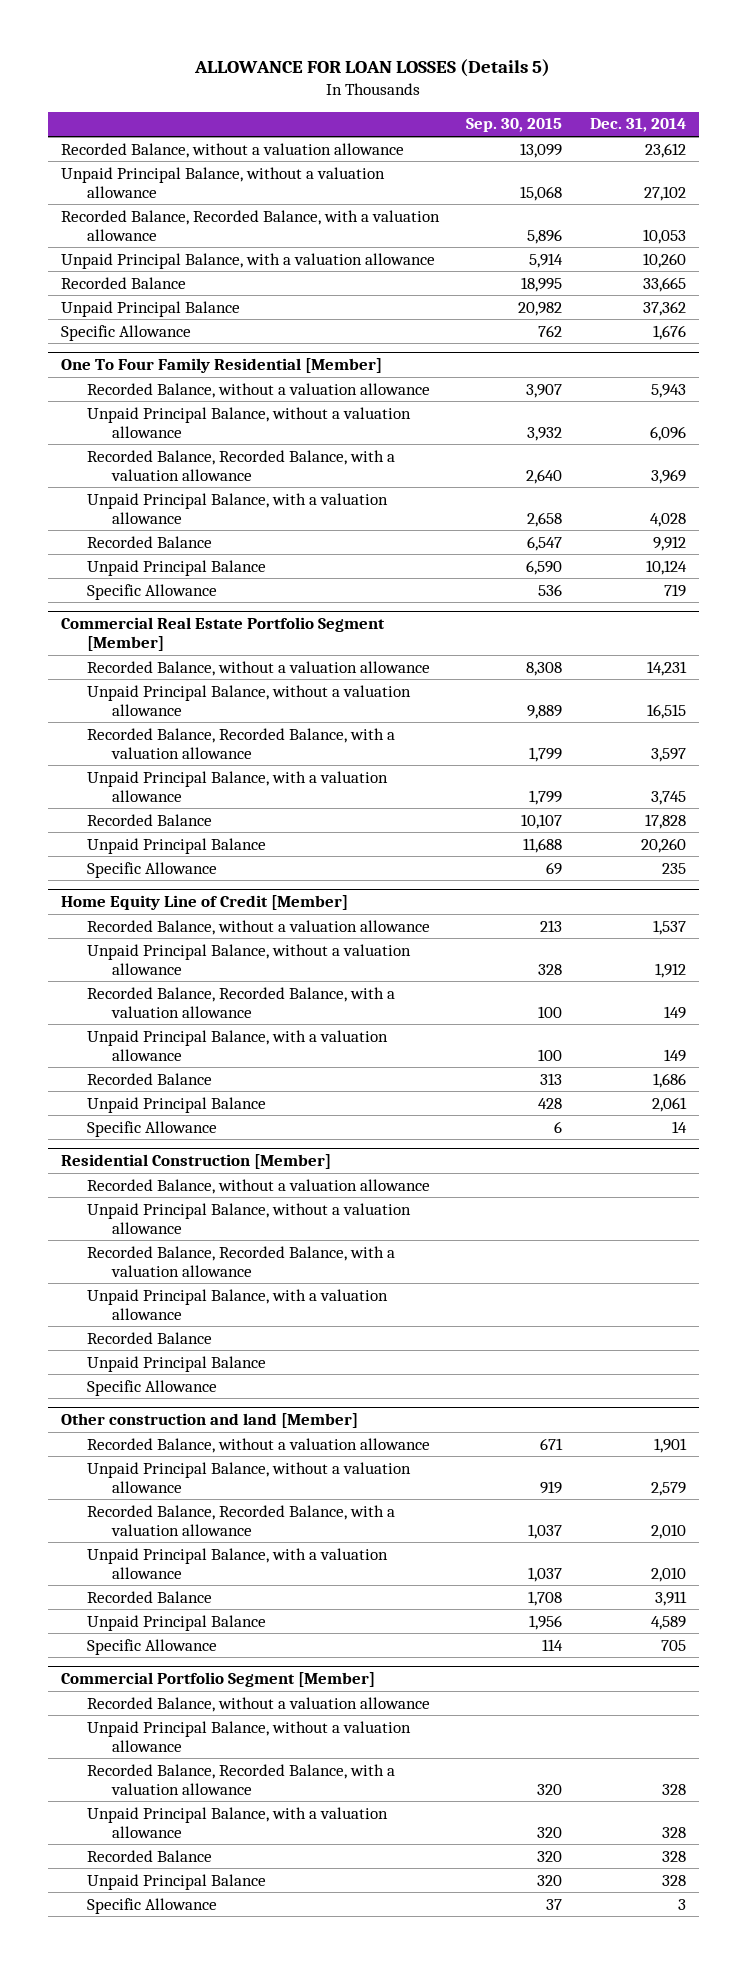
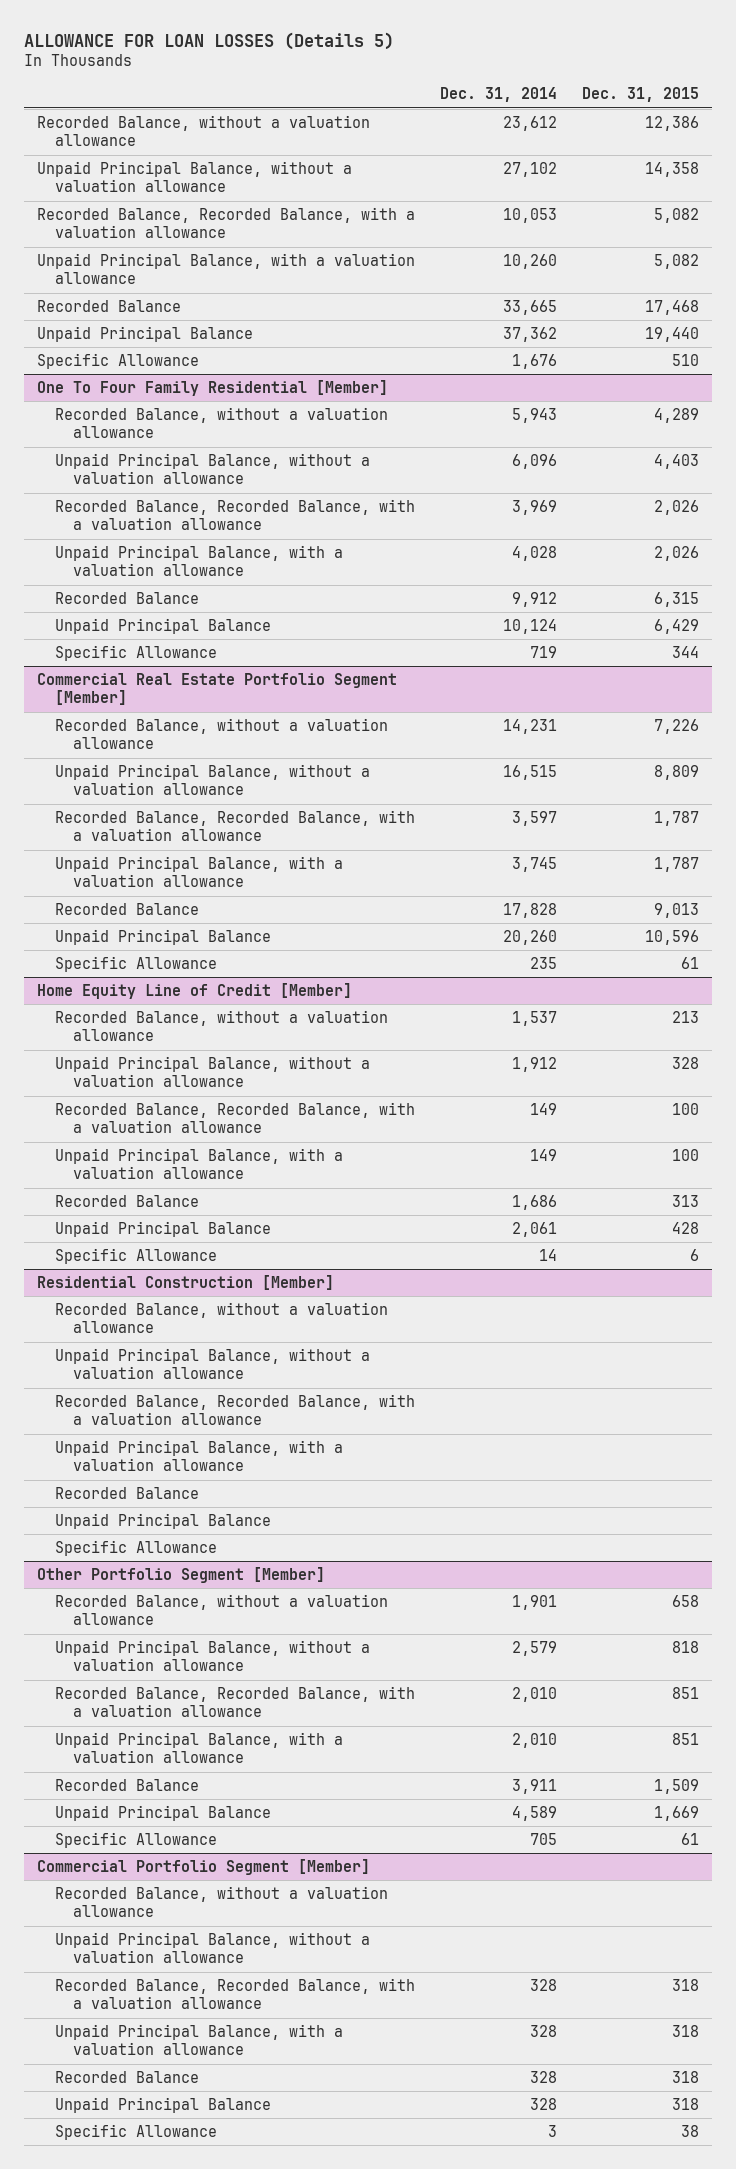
- | Sep. 30, 2015 | Dec. 31, 2014
+ | Dec. 31, 2014 | Dec. 31, 2015
- Other construction and land [Member]
+ Other Portfolio Segment [Member]

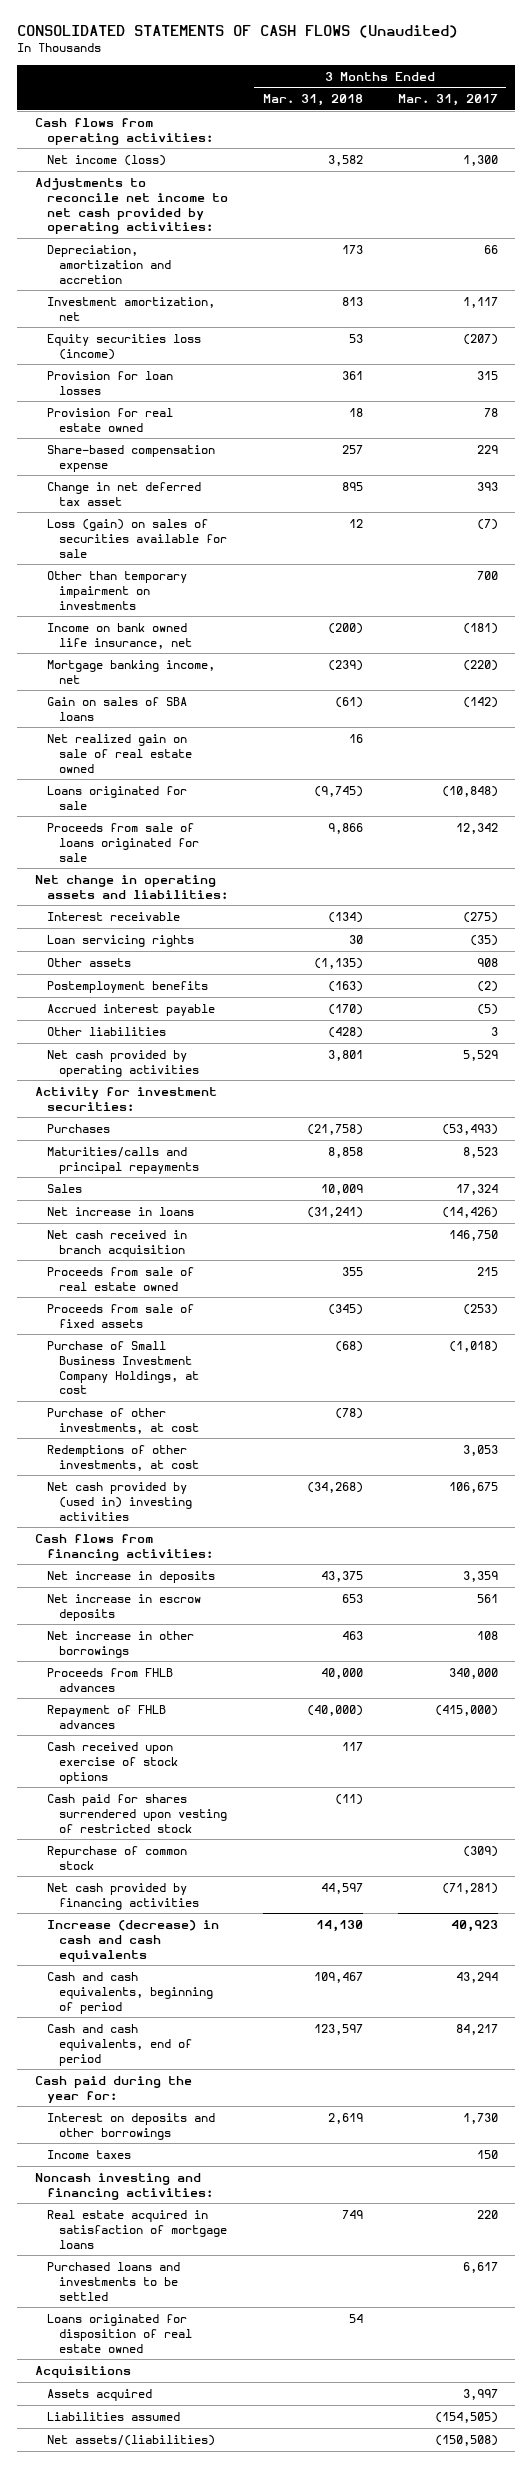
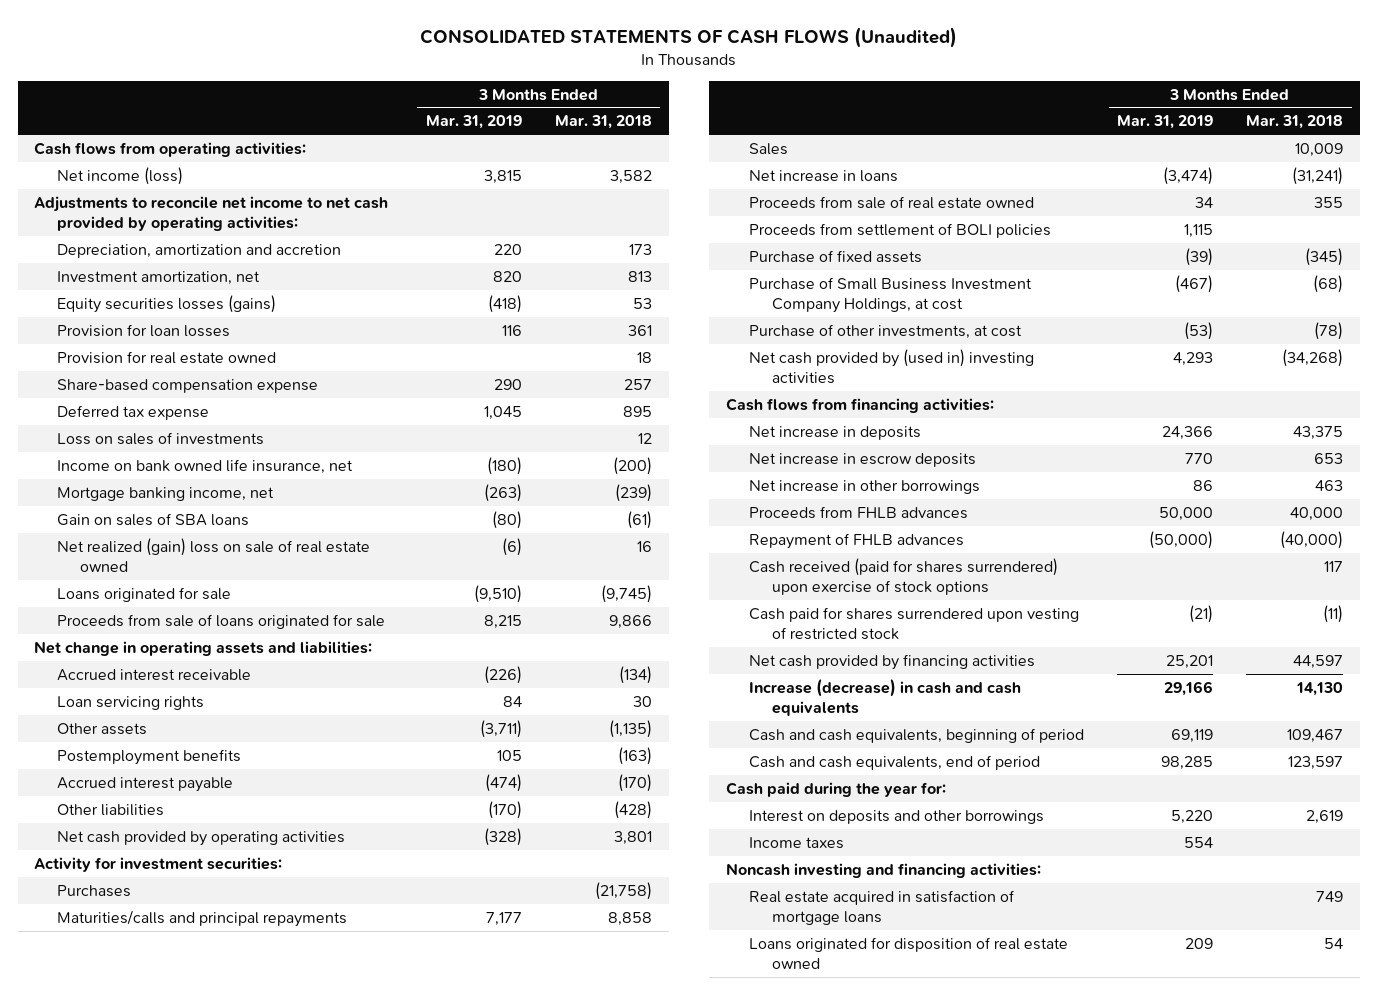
- | 3 Months Ended Mar. 31, 2018 | 3 Months Ended Mar. 31, 2017
+ | 3 Months Ended Mar. 31, 2019 | 3 Months Ended Mar. 31, 2018
- Equity securities loss (income) | 53 | (207)
+ Equity securities losses (gains) | (418) | 53
- Change in net deferred tax asset | 895 | 393
- Loss (gain) on sales of securities available for sale | 12 | (7)
- Other than temporary impairment on investments | | 700
+ Deferred tax expense | 1,045 | 895
+ Loss on sales of investments | | 12
- Net realized gain on sale of real estate owned | 16 |
+ Net realized (gain) loss on sale of real estate owned | (6) | 16
- Interest receivable | (134) | (275)
+ Accrued interest receivable | (226) | (134)
- Net cash received in branch acquisition | | 146,750
- Proceeds from sale of fixed assets | (345) | (253)
+ Proceeds from settlement of BOLI policies | 1,115 |
+ Purchase of fixed assets | (39) | (345)
- Redemptions of other investments, at cost | | 3,053
- Cash received upon exercise of stock options | 117 |
+ Cash received (paid for shares surrendered) upon exercise of stock options | | 117
- Repurchase of common stock | | (309)
- Purchased loans and investments to be settled | | 6,617
- Acquisitions
- Assets acquired | | 3,997
- Liabilities assumed | | (154,505)
- Net assets/(liabilities) | | (150,508)

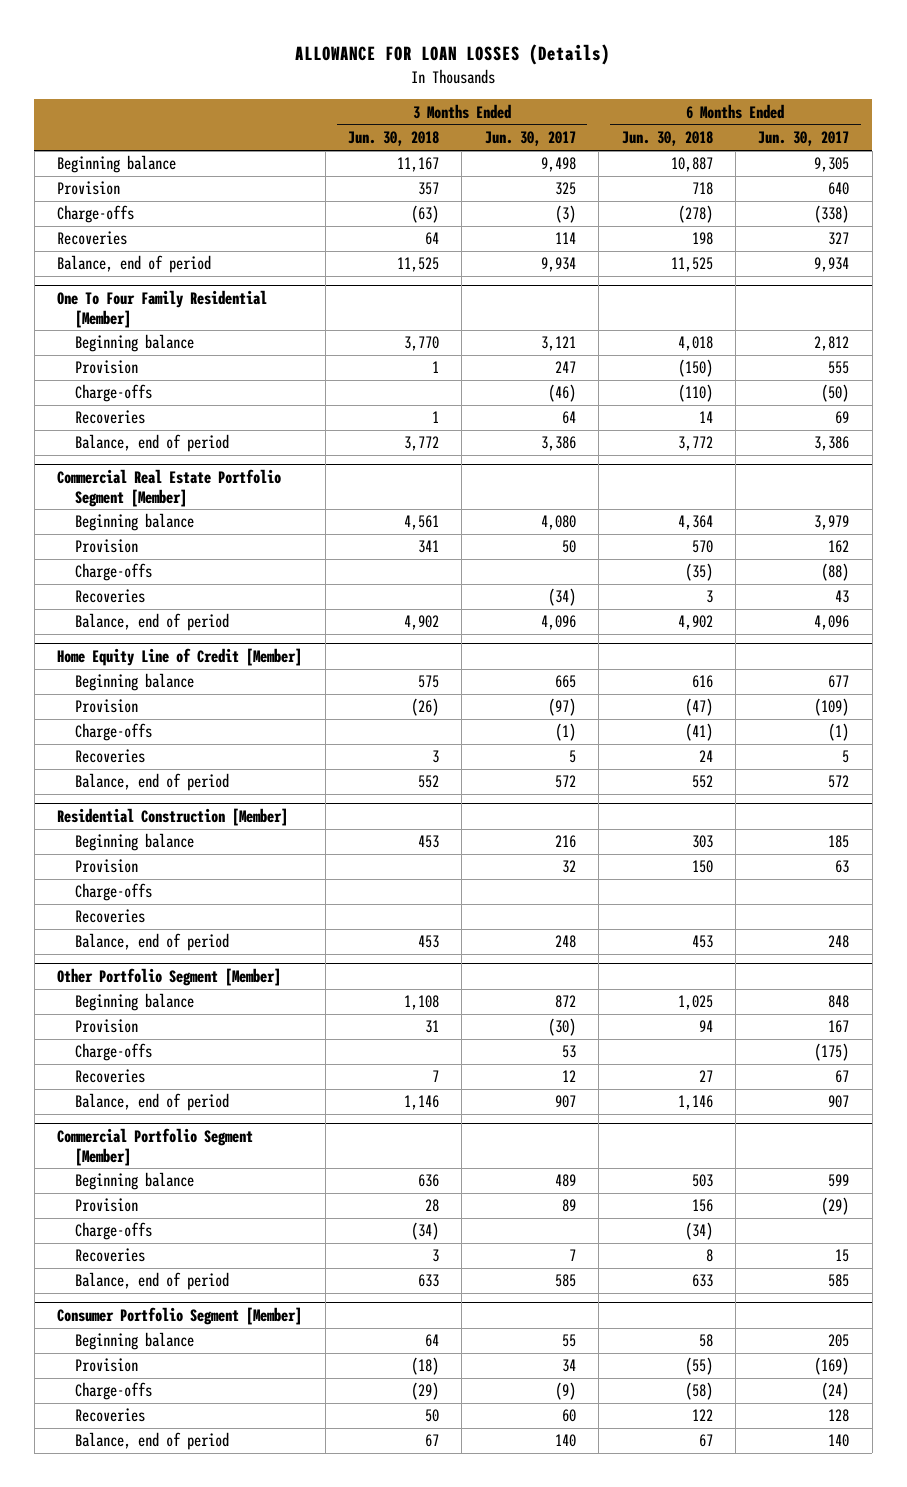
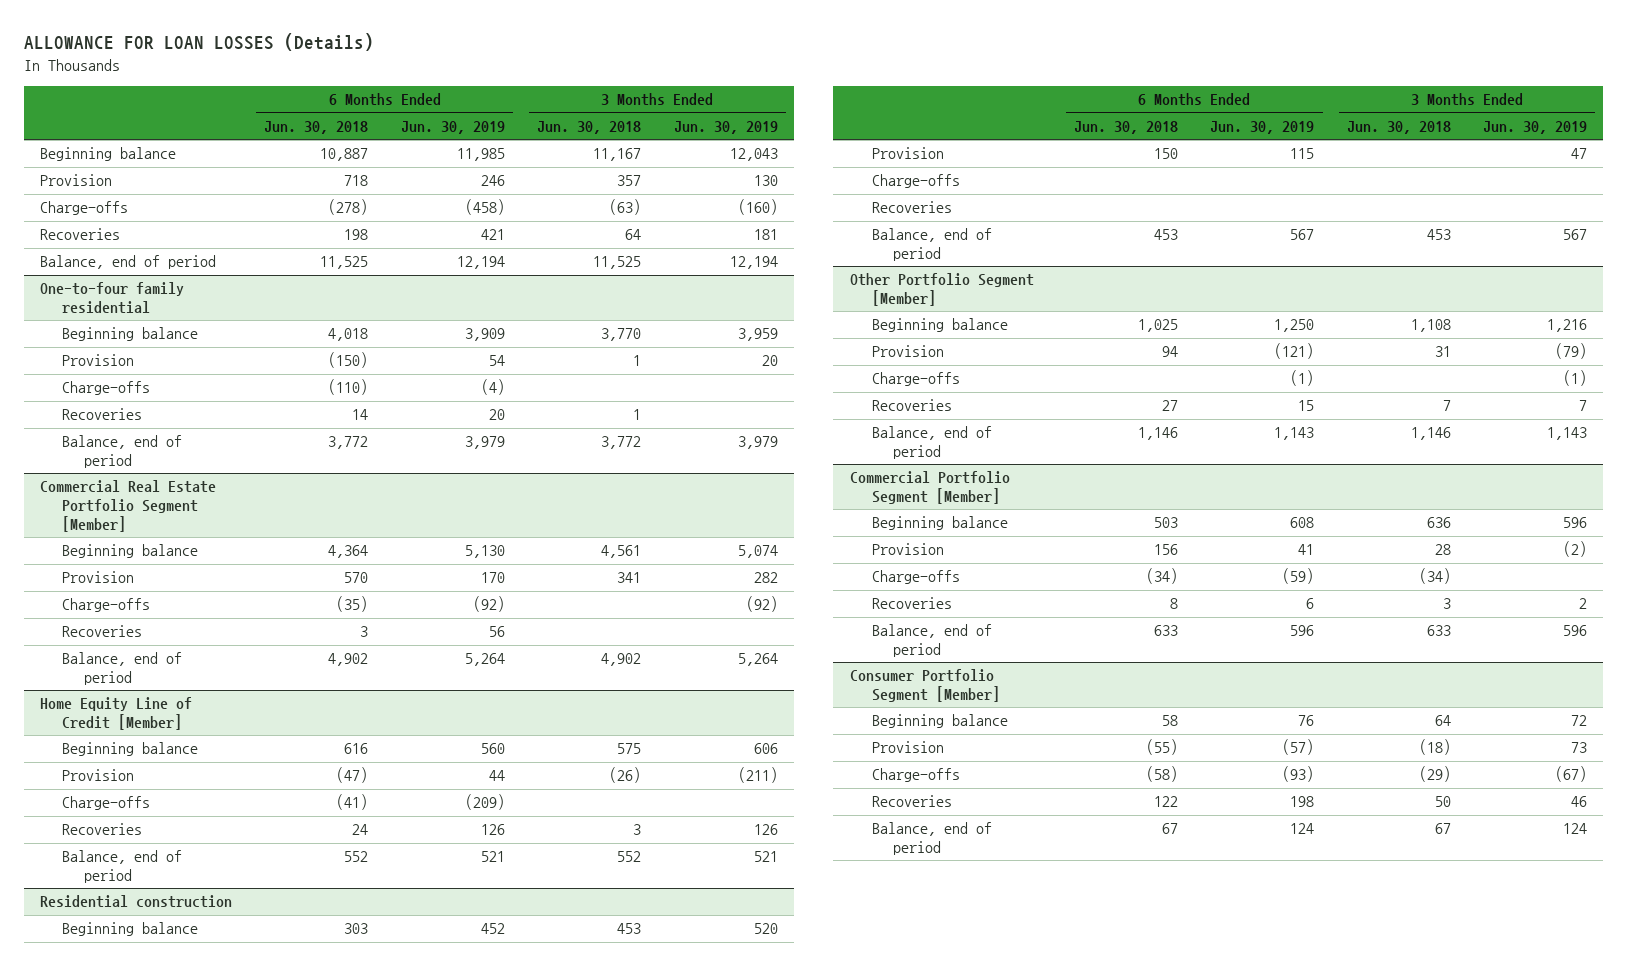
- | 3 Months Ended Jun. 30, 2018 | 3 Months Ended Jun. 30, 2017 | 6 Months Ended Jun. 30, 2018 | 6 Months Ended Jun. 30, 2017
+ | 6 Months Ended Jun. 30, 2018 | 6 Months Ended Jun. 30, 2019 | 3 Months Ended Jun. 30, 2018 | 3 Months Ended Jun. 30, 2019
- One To Four Family Residential [Member]
+ One-to-four family residential
- Residential Construction [Member]
+ Residential construction

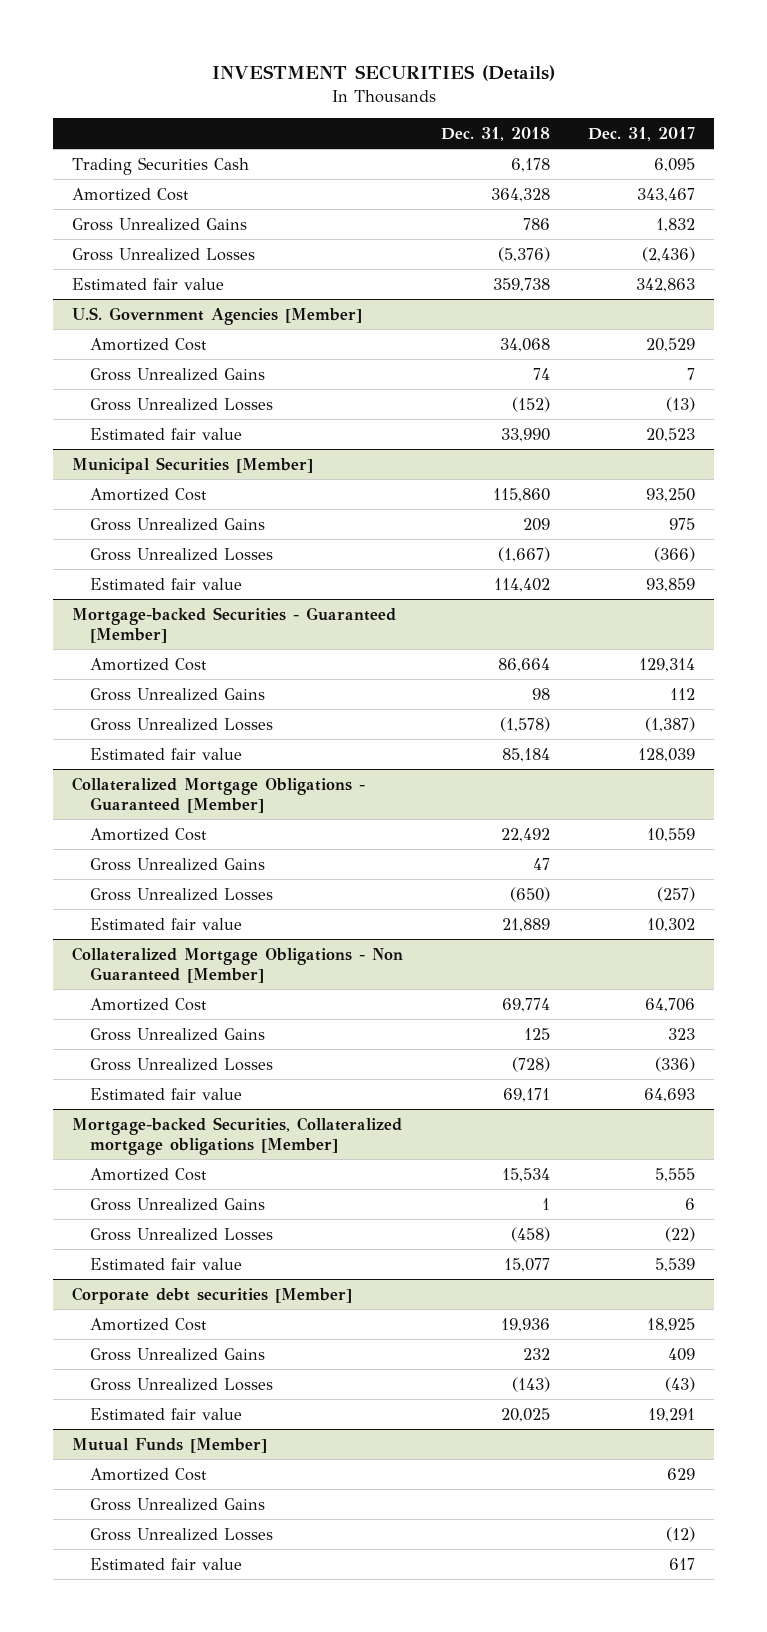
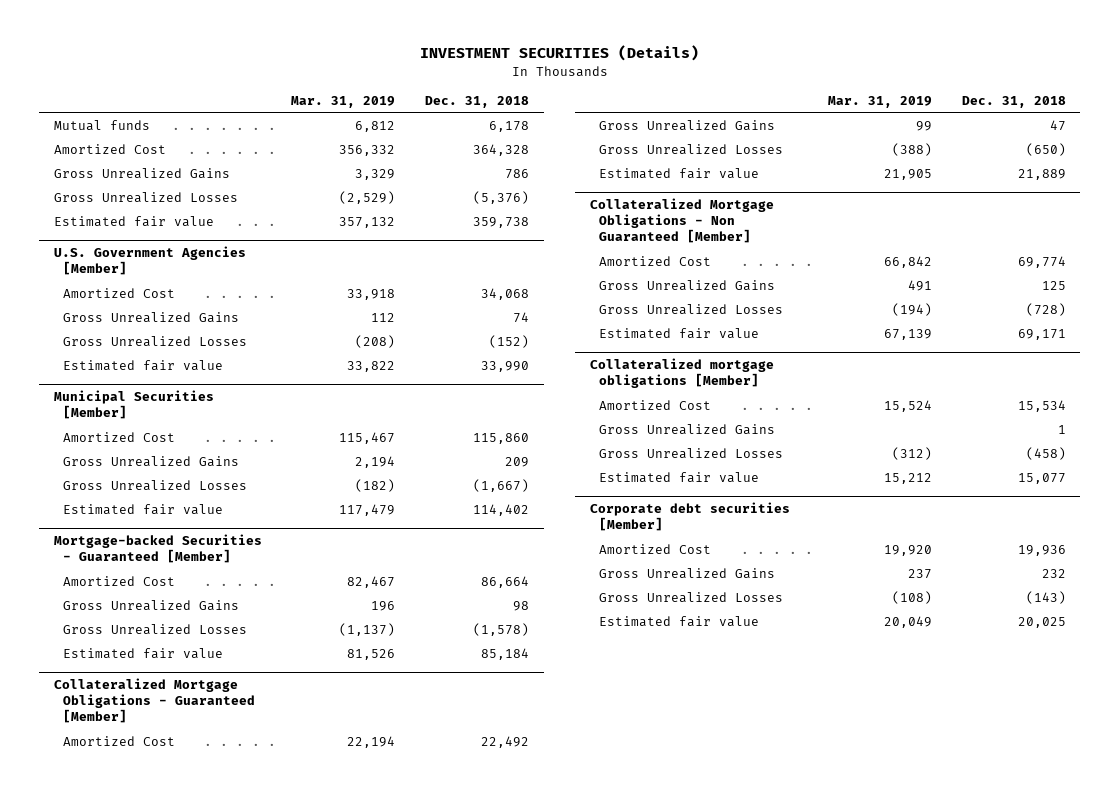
- | Dec. 31, 2018 | Dec. 31, 2017
+ | Mar. 31, 2019 | Dec. 31, 2018
- Trading Securities Cash | 6,178 | 6,095
+ Mutual funds | 6,812 | 6,178
- Mortgage-backed Securities, Collateralized mortgage obligations [Member]
+ Collateralized mortgage obligations [Member]
- Mutual Funds [Member]
- Amortized Cost | | 629
- Gross Unrealized Gains
- Gross Unrealized Losses | | (12)
- Estimated fair value | | 617

